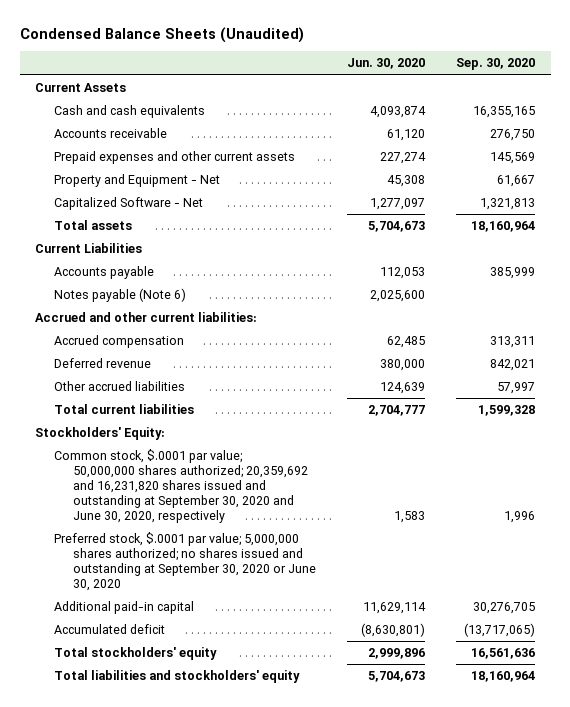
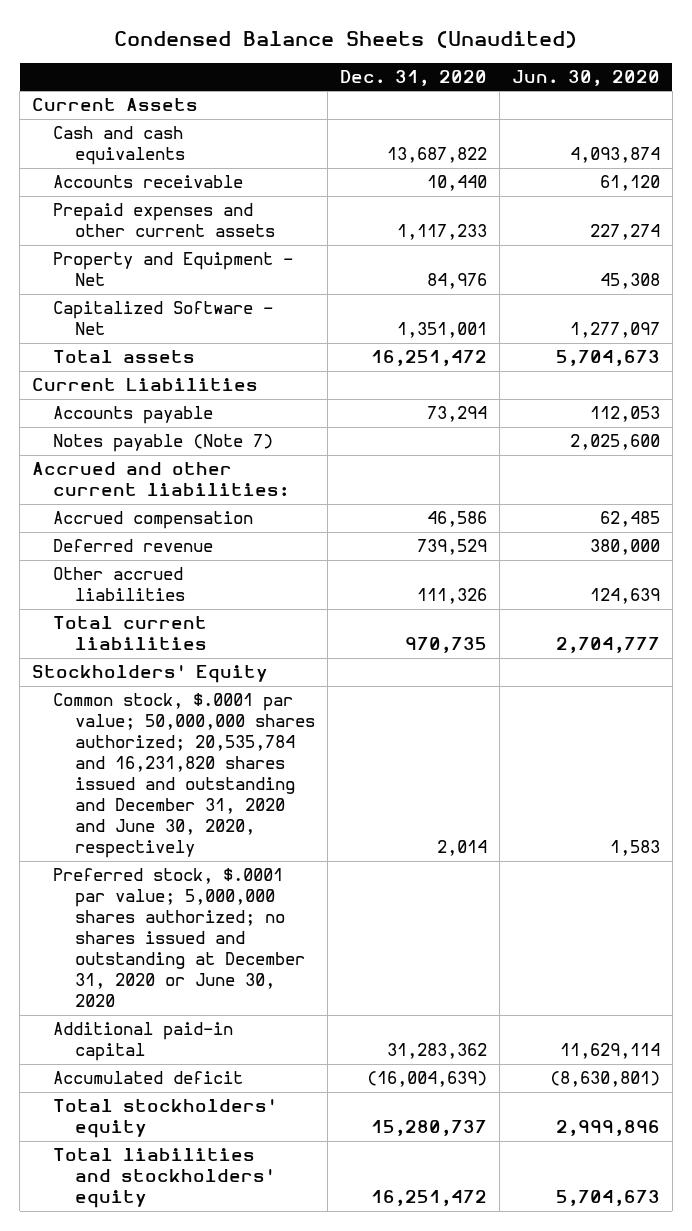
- | Jun. 30, 2020 | Sep. 30, 2020
+ | Dec. 31, 2020 | Jun. 30, 2020
- Notes payable (Note 6) | 2,025,600 |
+ Notes payable (Note 7) | | 2,025,600
- Stockholders' Equity:
- Common stock, $.0001 par value; 50,000,000 shares authorized; 20,359,692 and 16,231,820 shares issued and outstanding at September 30, 2020 and June 30, 2020, respectively | 1,583 | 1,996
- Preferred stock, $.0001 par value; 5,000,000 shares authorized; no shares issued and outstanding at September 30, 2020 or June 30, 2020
+ Stockholders' Equity
+ Common stock, $.0001 par value; 50,000,000 shares authorized; 20,535,784 and 16,231,820 shares issued and outstanding and December 31, 2020 and June 30, 2020, respectively | 2,014 | 1,583
+ Preferred stock, $.0001 par value; 5,000,000 shares authorized; no shares issued and outstanding at December 31, 2020 or June 30, 2020

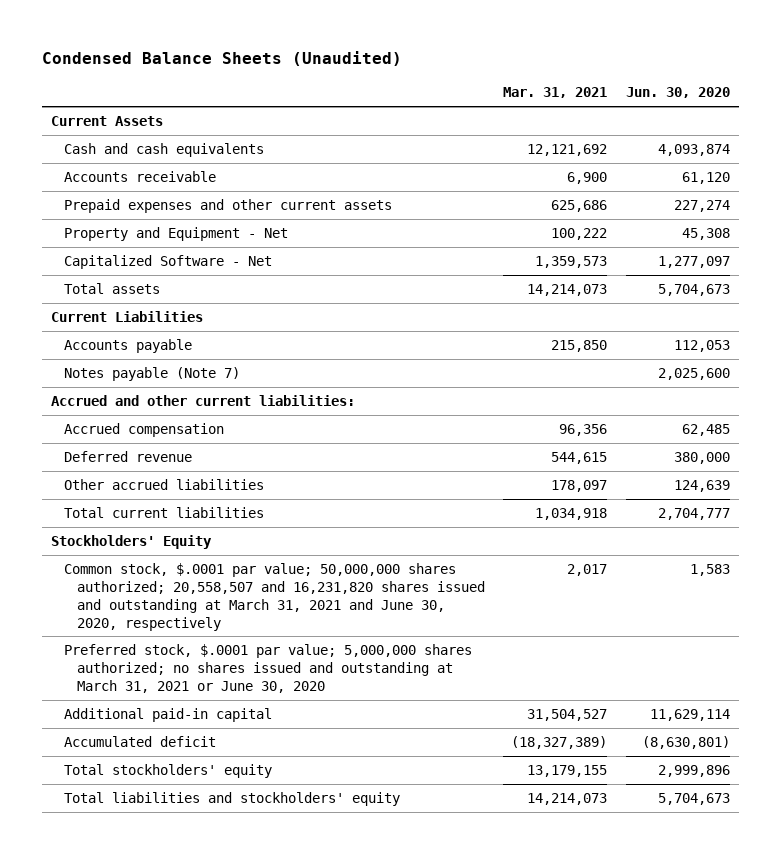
- | Dec. 31, 2020 | Jun. 30, 2020
+ | Mar. 31, 2021 | Jun. 30, 2020
- Common stock, $.0001 par value; 50,000,000 shares authorized; 20,535,784 and 16,231,820 shares issued and outstanding and December 31, 2020 and June 30, 2020, respectively | 2,014 | 1,583
- Preferred stock, $.0001 par value; 5,000,000 shares authorized; no shares issued and outstanding at December 31, 2020 or June 30, 2020
+ Common stock, $.0001 par value; 50,000,000 shares authorized; 20,558,507 and 16,231,820 shares issued and outstanding at March 31, 2021 and June 30, 2020, respectively | 2,017 | 1,583
+ Preferred stock, $.0001 par value; 5,000,000 shares authorized; no shares issued and outstanding at March 31, 2021 or June 30, 2020

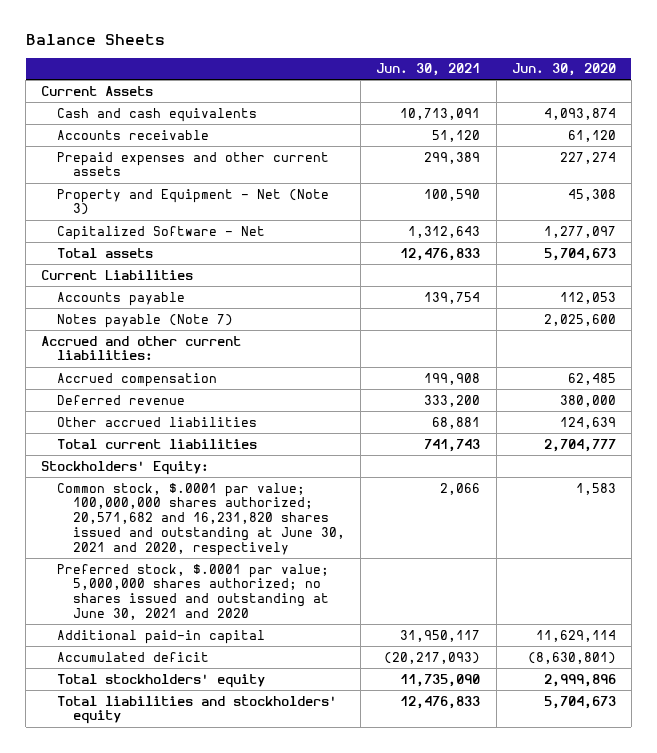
- Condensed Balance Sheets (Unaudited)
+ Balance Sheets
- | Mar. 31, 2021 | Jun. 30, 2020
+ | Jun. 30, 2021 | Jun. 30, 2020
- Property and Equipment - Net | 100,222 | 45,308
+ Property and Equipment - Net (Note 3) | 100,590 | 45,308
- Stockholders' Equity
- Common stock, $.0001 par value; 50,000,000 shares authorized; 20,558,507 and 16,231,820 shares issued and outstanding at March 31, 2021 and June 30, 2020, respectively | 2,017 | 1,583
- Preferred stock, $.0001 par value; 5,000,000 shares authorized; no shares issued and outstanding at March 31, 2021 or June 30, 2020
+ Stockholders' Equity:
+ Common stock, $.0001 par value; 100,000,000 shares authorized; 20,571,682 and 16,231,820 shares issued and outstanding at June 30, 2021 and 2020, respectively | 2,066 | 1,583
+ Preferred stock, $.0001 par value; 5,000,000 shares authorized; no shares issued and outstanding at June 30, 2021 and 2020

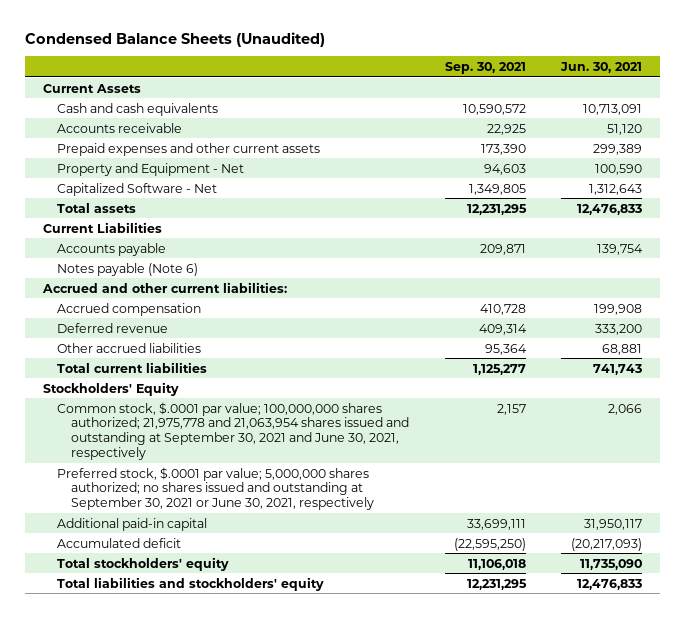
- Balance Sheets
+ Condensed Balance Sheets (Unaudited)
- | Jun. 30, 2021 | Jun. 30, 2020
+ | Sep. 30, 2021 | Jun. 30, 2021
- Property and Equipment - Net (Note 3) | 100,590 | 45,308
+ Property and Equipment - Net | 94,603 | 100,590
- Notes payable (Note 7) | | 2,025,600
+ Notes payable (Note 6)
- Stockholders' Equity:
- Common stock, $.0001 par value; 100,000,000 shares authorized; 20,571,682 and 16,231,820 shares issued and outstanding at June 30, 2021 and 2020, respectively | 2,066 | 1,583
- Preferred stock, $.0001 par value; 5,000,000 shares authorized; no shares issued and outstanding at June 30, 2021 and 2020
+ Stockholders' Equity
+ Common stock, $.0001 par value; 100,000,000 shares authorized; 21,975,778 and 21,063,954 shares issued and outstanding at September 30, 2021 and June 30, 2021, respectively | 2,157 | 2,066
+ Preferred stock, $.0001 par value; 5,000,000 shares authorized; no shares issued and outstanding at September 30, 2021 or June 30, 2021, respectively

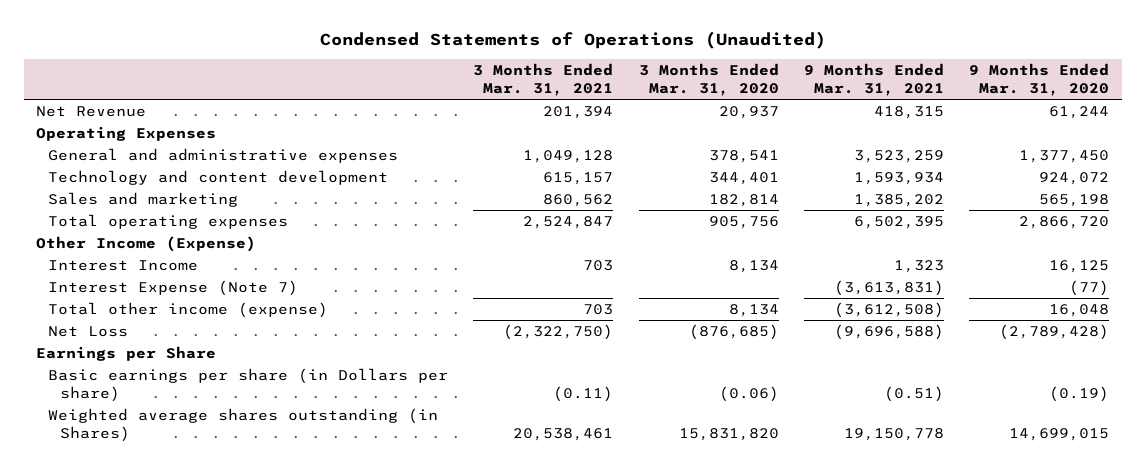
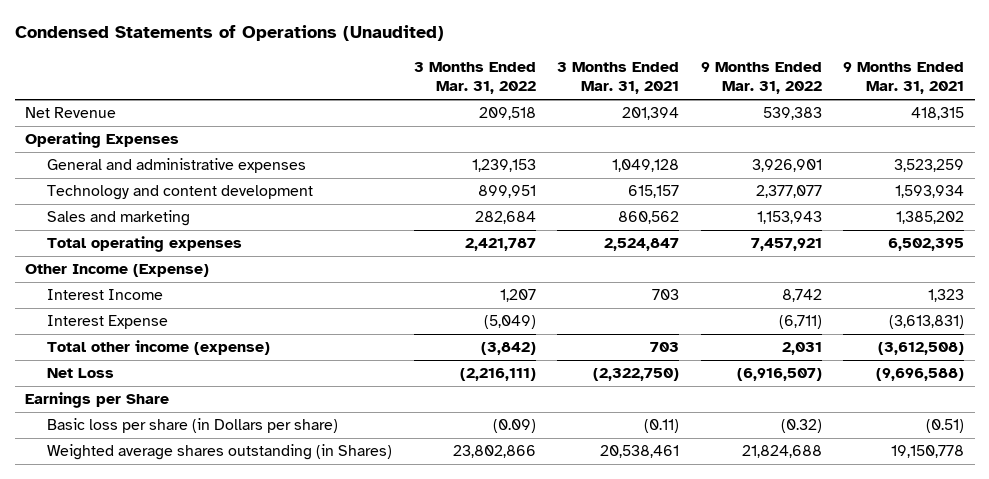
- | 3 Months Ended Mar. 31, 2021 | 3 Months Ended Mar. 31, 2020 | 9 Months Ended Mar. 31, 2021 | 9 Months Ended Mar. 31, 2020
+ | 3 Months Ended Mar. 31, 2022 | 3 Months Ended Mar. 31, 2021 | 9 Months Ended Mar. 31, 2022 | 9 Months Ended Mar. 31, 2021
- Interest Expense (Note 7) | | | (3,613,831) | (77)
+ Interest Expense | (5,049) | | (6,711) | (3,613,831)
- Basic earnings per share (in Dollars per share) | (0.11) | (0.06) | (0.51) | (0.19)
+ Basic loss per share (in Dollars per share) | (0.09) | (0.11) | (0.32) | (0.51)

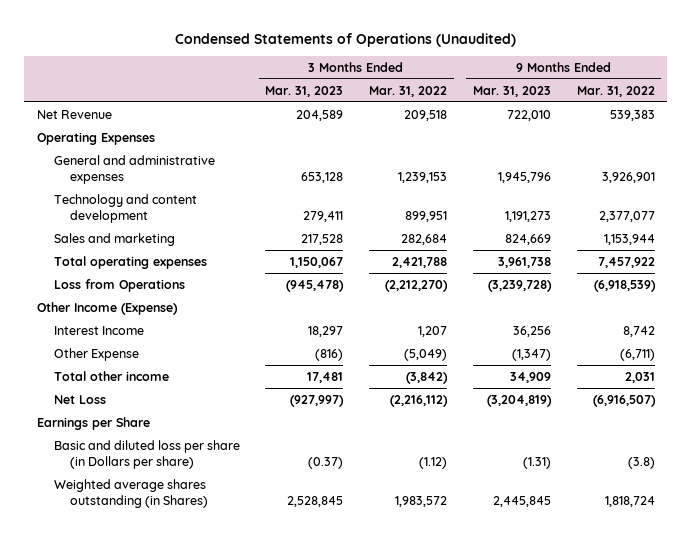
- | 3 Months Ended Mar. 31, 2022 | 3 Months Ended Mar. 31, 2021 | 9 Months Ended Mar. 31, 2022 | 9 Months Ended Mar. 31, 2021
+ | 3 Months Ended Mar. 31, 2023 | 3 Months Ended Mar. 31, 2022 | 9 Months Ended Mar. 31, 2023 | 9 Months Ended Mar. 31, 2022
- Sales and marketing | 282,684 | 860,562 | 1,153,943 | 1,385,202
- Total operating expenses | 2,421,787 | 2,524,847 | 7,457,921 | 6,502,395
+ Sales and marketing | 217,528 | 282,684 | 824,669 | 1,153,944
+ Total operating expenses | 1,150,067 | 2,421,788 | 3,961,738 | 7,457,922
+ Loss from Operations | (945,478) | (2,212,270) | (3,239,728) | (6,918,539)
- Interest Expense | (5,049) | | (6,711) | (3,613,831)
- Total other income (expense) | (3,842) | 703 | 2,031 | (3,612,508)
- Net Loss | (2,216,111) | (2,322,750) | (6,916,507) | (9,696,588)
+ Other Expense | (816) | (5,049) | (1,347) | (6,711)
+ Total other income | 17,481 | (3,842) | 34,909 | 2,031
+ Net Loss | (927,997) | (2,216,112) | (3,204,819) | (6,916,507)
- Basic loss per share (in Dollars per share) | (0.09) | (0.11) | (0.32) | (0.51)
- Weighted average shares outstanding (in Shares) | 23,802,866 | 20,538,461 | 21,824,688 | 19,150,778
+ Basic and diluted loss per share (in Dollars per share) | (0.37) | (1.12) | (1.31) | (3.8)
+ Weighted average shares outstanding (in Shares) | 2,528,845 | 1,983,572 | 2,445,845 | 1,818,724

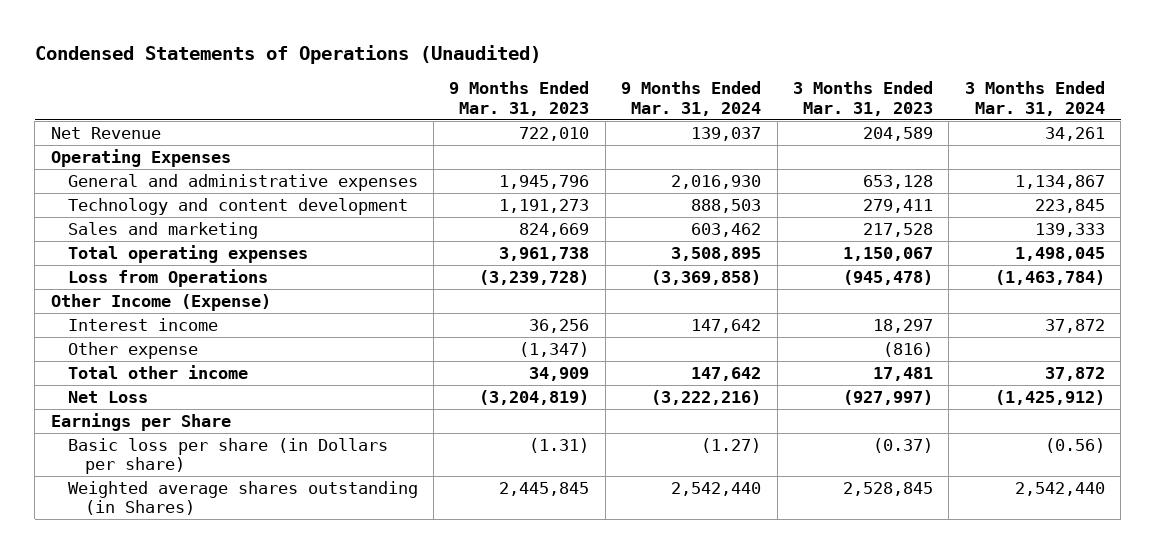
- | 3 Months Ended Mar. 31, 2023 | 3 Months Ended Mar. 31, 2022 | 9 Months Ended Mar. 31, 2023 | 9 Months Ended Mar. 31, 2022
+ | 9 Months Ended Mar. 31, 2023 | 9 Months Ended Mar. 31, 2024 | 3 Months Ended Mar. 31, 2023 | 3 Months Ended Mar. 31, 2024
- Interest Income | 18,297 | 1,207 | 36,256 | 8,742
- Other Expense | (816) | (5,049) | (1,347) | (6,711)
+ Interest income | 36,256 | 147,642 | 18,297 | 37,872
+ Other expense | (1,347) | | (816) |
- Basic and diluted loss per share (in Dollars per share) | (0.37) | (1.12) | (1.31) | (3.8)
+ Basic loss per share (in Dollars per share) | (1.31) | (1.27) | (0.37) | (0.56)

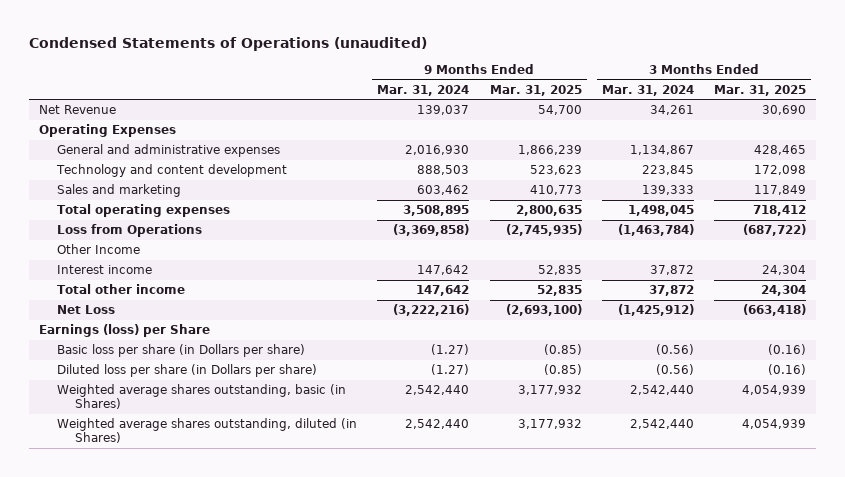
- Condensed Statements of Operations (Unaudited)
+ Condensed Statements of Operations (unaudited)
- | 9 Months Ended Mar. 31, 2023 | 9 Months Ended Mar. 31, 2024 | 3 Months Ended Mar. 31, 2023 | 3 Months Ended Mar. 31, 2024
+ | 9 Months Ended Mar. 31, 2024 | 9 Months Ended Mar. 31, 2025 | 3 Months Ended Mar. 31, 2024 | 3 Months Ended Mar. 31, 2025
- Other Income (Expense)
+ Other Income
- Other expense | (1,347) | | (816) |
- Earnings per Share
+ Earnings (loss) per Share
- Weighted average shares outstanding (in Shares) | 2,445,845 | 2,542,440 | 2,528,845 | 2,542,440
+ Diluted loss per share (in Dollars per share) | (1.27) | (0.85) | (0.56) | (0.16)
+ Weighted average shares outstanding, basic (in Shares) | 2,542,440 | 3,177,932 | 2,542,440 | 4,054,939
+ Weighted average shares outstanding, diluted (in Shares) | 2,542,440 | 3,177,932 | 2,542,440 | 4,054,939

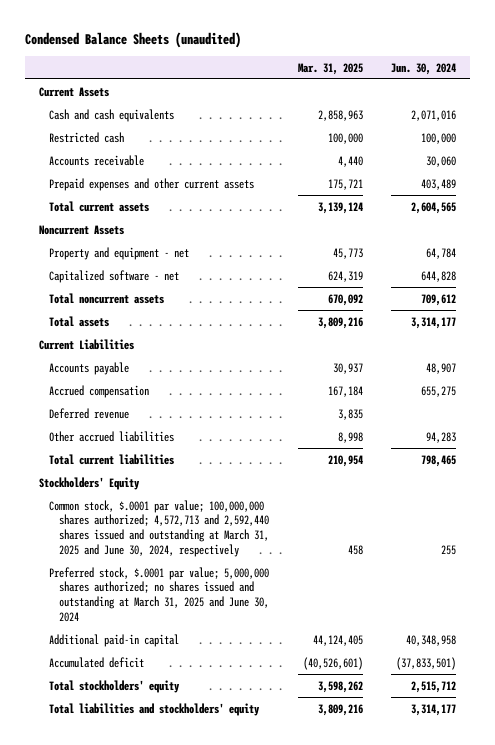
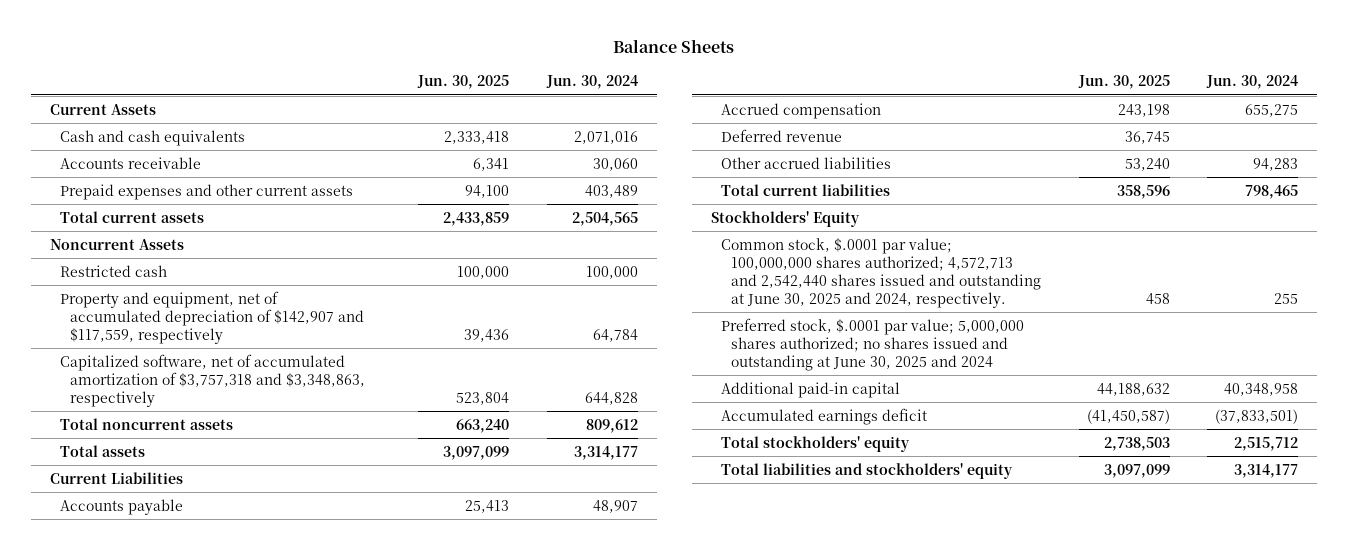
- Condensed Balance Sheets (unaudited)
+ Balance Sheets
- | Mar. 31, 2025 | Jun. 30, 2024
+ | Jun. 30, 2025 | Jun. 30, 2024
- Total current assets | 3,139,124 | 2,604,565
+ Total current assets | 2,433,859 | 2,504,565
- Property and equipment - net | 45,773 | 64,784
- Capitalized software - net | 624,319 | 644,828
- Total noncurrent assets | 670,092 | 709,612
moved down: Restricted cash | 100,000 | 100,000
+ Property and equipment, net of accumulated depreciation of $142,907 and $117,559, respectively | 39,436 | 64,784
+ Capitalized software, net of accumulated amortization of $3,757,318 and $3,348,863, respectively | 523,804 | 644,828
+ Total noncurrent assets | 663,240 | 809,612
- Common stock, $.0001 par value; 100,000,000 shares authorized; 4,572,713 and 2,592,440 shares issued and outstanding at March 31, 2025 and June 30, 2024, respectively | 458 | 255
- Preferred stock, $.0001 par value; 5,000,000 shares authorized; no shares issued and outstanding at March 31, 2025 and June 30, 2024
+ Common stock, $.0001 par value; 100,000,000 shares authorized; 4,572,713 and 2,542,440 shares issued and outstanding at June 30, 2025 and 2024, respectively. | 458 | 255
+ Preferred stock, $.0001 par value; 5,000,000 shares authorized; no shares issued and outstanding at June 30, 2025 and 2024
- Accumulated deficit | (40,526,601) | (37,833,501)
+ Accumulated earnings deficit | (41,450,587) | (37,833,501)

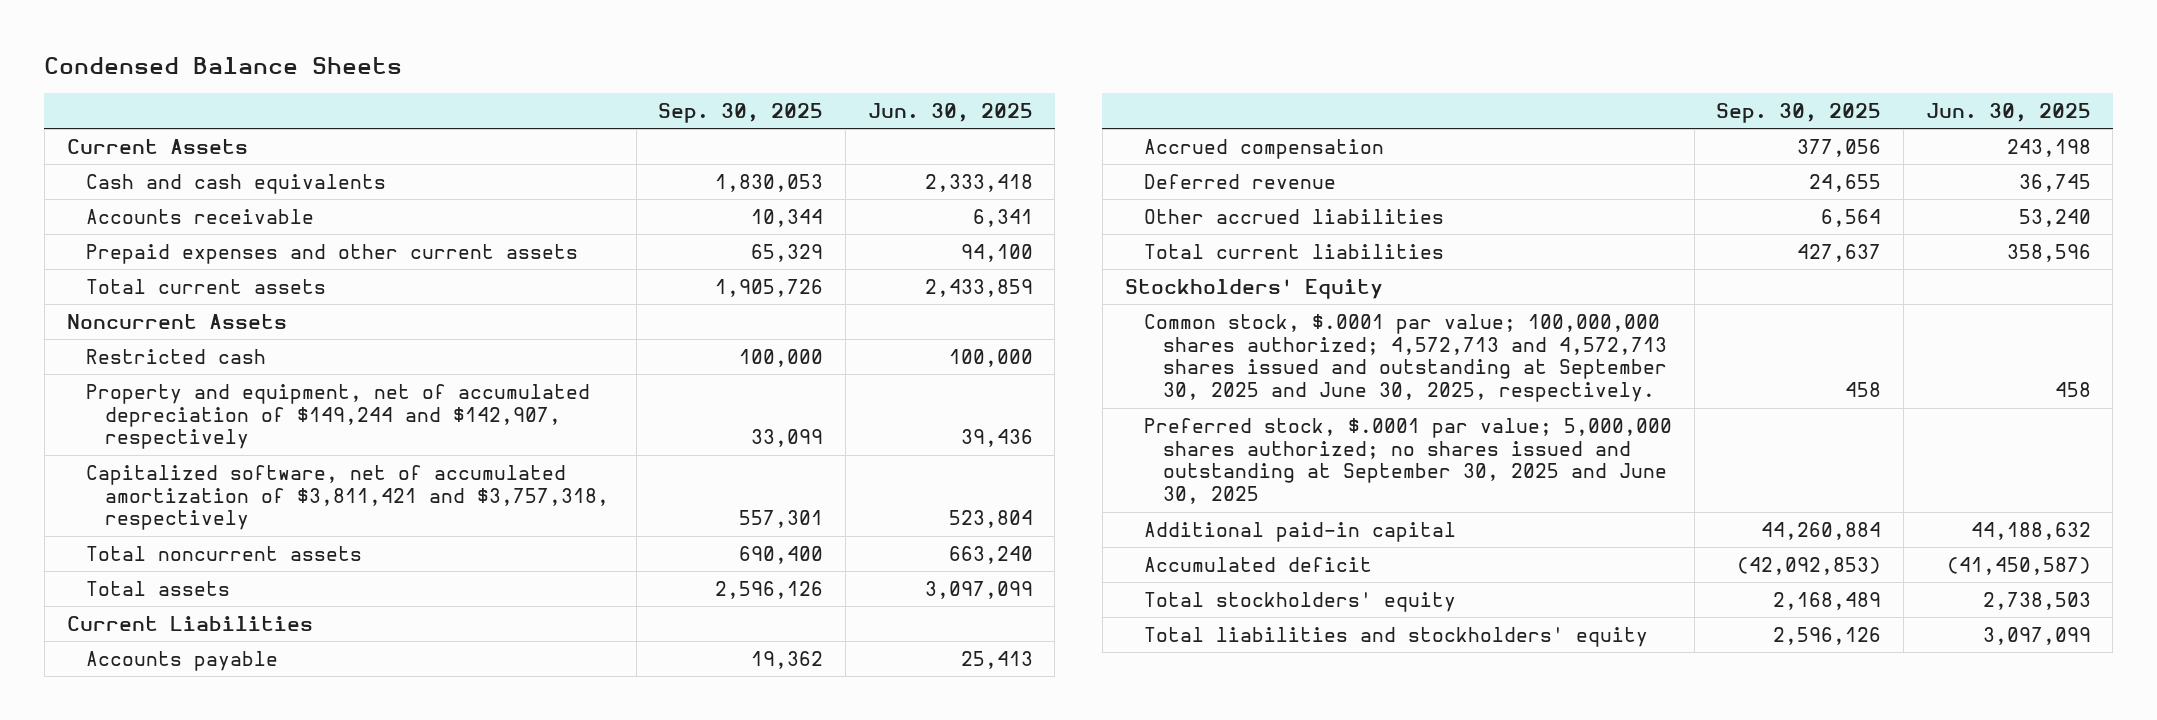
- Balance Sheets
+ Condensed Balance Sheets
- | Jun. 30, 2025 | Jun. 30, 2024
+ | Sep. 30, 2025 | Jun. 30, 2025
- Property and equipment, net of accumulated depreciation of $142,907 and $117,559, respectively | 39,436 | 64,784
- Capitalized software, net of accumulated amortization of $3,757,318 and $3,348,863, respectively | 523,804 | 644,828
+ Property and equipment, net of accumulated depreciation of $149,244 and $142,907, respectively | 33,099 | 39,436
+ Capitalized software, net of accumulated amortization of $3,811,421 and $3,757,318, respectively | 557,301 | 523,804
- Common stock, $.0001 par value; 100,000,000 shares authorized; 4,572,713 and 2,542,440 shares issued and outstanding at June 30, 2025 and 2024, respectively. | 458 | 255
- Preferred stock, $.0001 par value; 5,000,000 shares authorized; no shares issued and outstanding at June 30, 2025 and 2024
+ Common stock, $.0001 par value; 100,000,000 shares authorized; 4,572,713 and 4,572,713 shares issued and outstanding at September 30, 2025 and June 30, 2025, respectively. | 458 | 458
+ Preferred stock, $.0001 par value; 5,000,000 shares authorized; no shares issued and outstanding at September 30, 2025 and June 30, 2025
- Accumulated earnings deficit | (41,450,587) | (37,833,501)
+ Accumulated deficit | (42,092,853) | (41,450,587)

